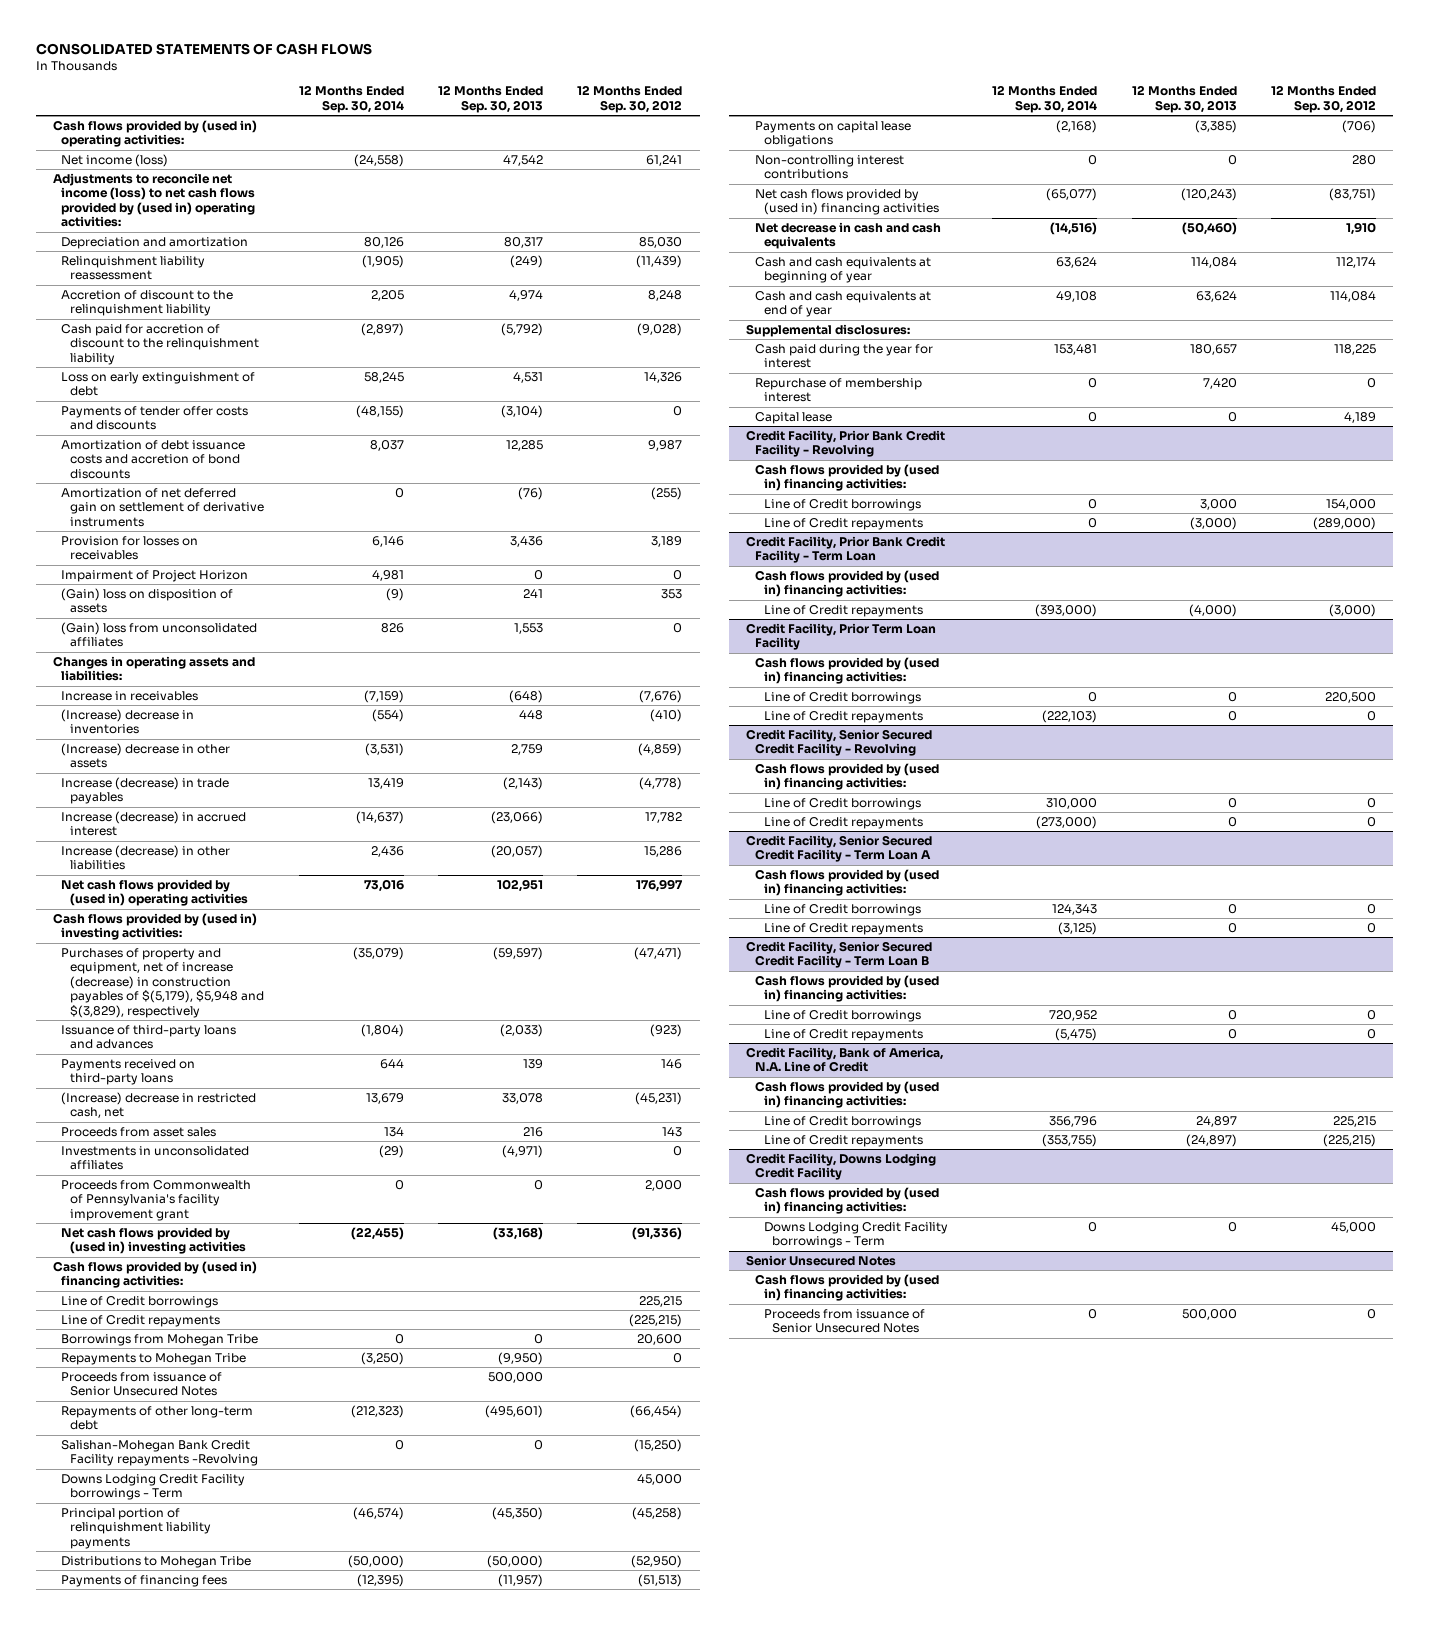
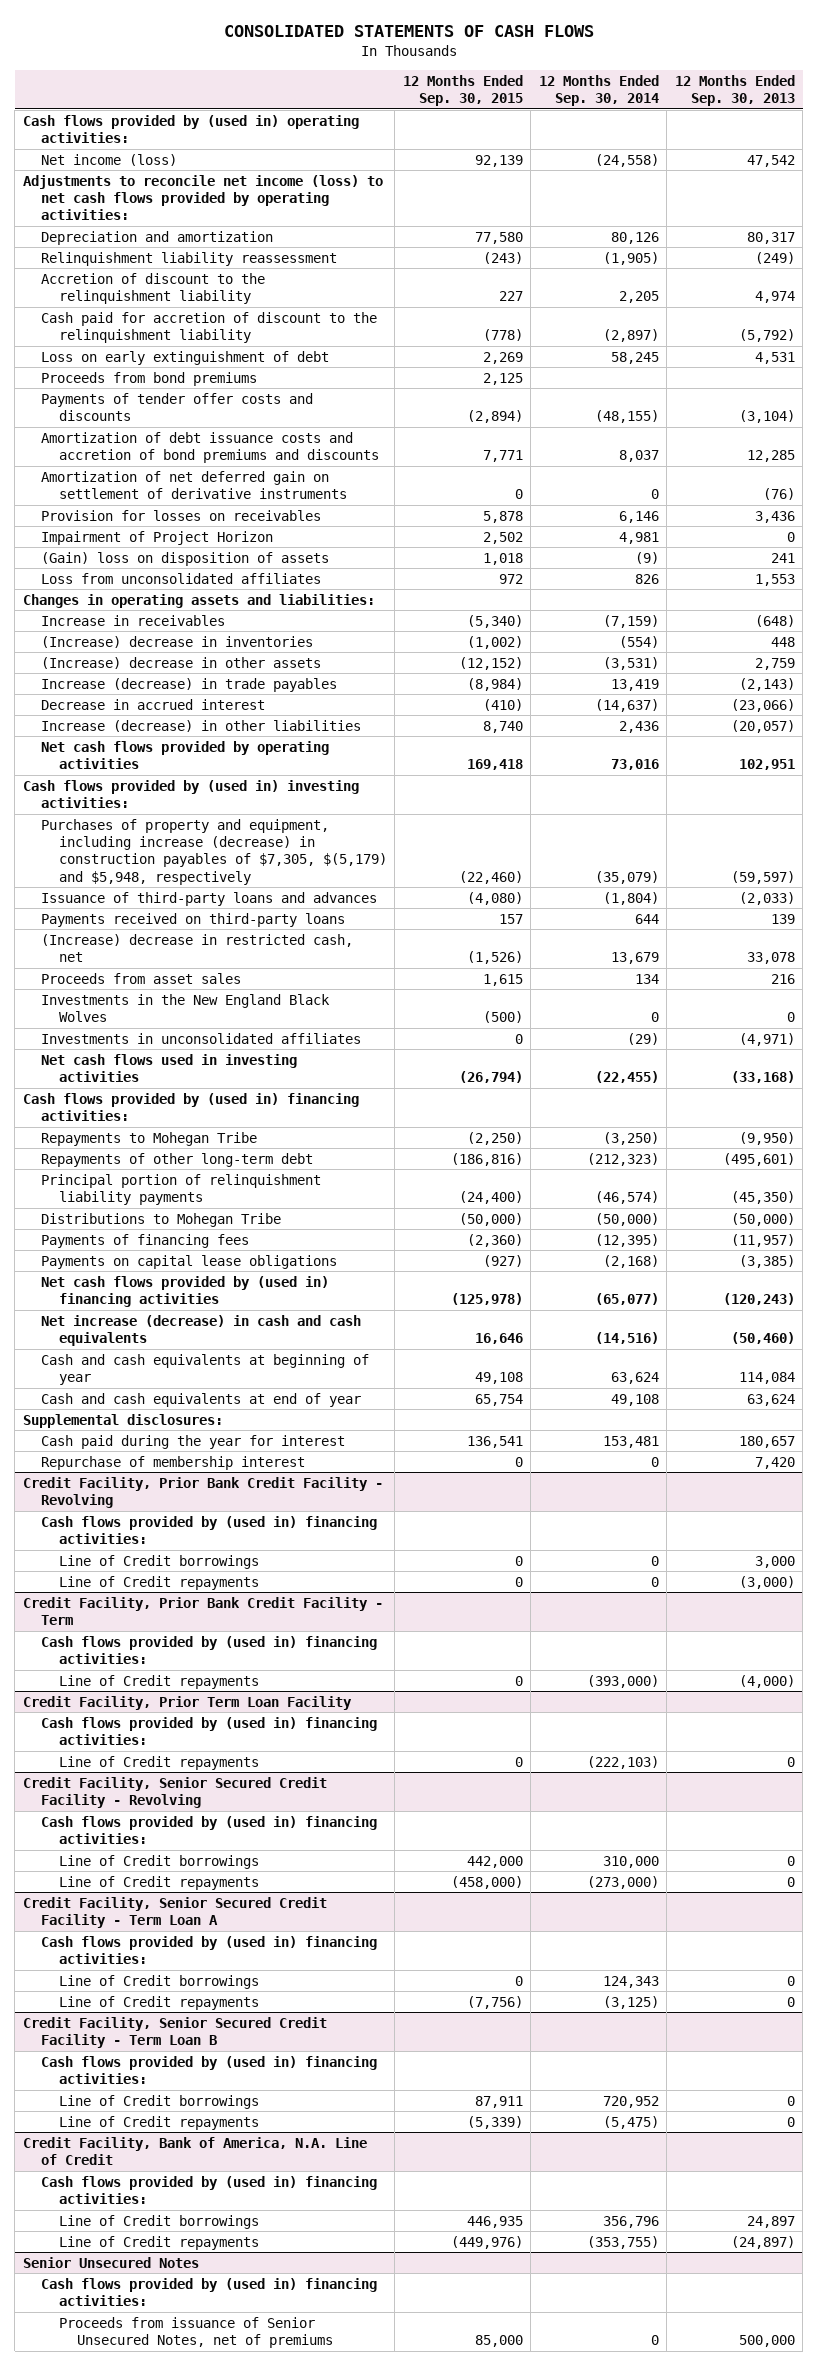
- | 12 Months Ended Sep. 30, 2014 | 12 Months Ended Sep. 30, 2013 | 12 Months Ended Sep. 30, 2012
+ | 12 Months Ended Sep. 30, 2015 | 12 Months Ended Sep. 30, 2014 | 12 Months Ended Sep. 30, 2013
- Adjustments to reconcile net income (loss) to net cash flows provided by (used in) operating activities:
+ Adjustments to reconcile net income (loss) to net cash flows provided by operating activities:
+ Proceeds from bond premiums | 2,125 | |
- Amortization of debt issuance costs and accretion of bond discounts | 8,037 | 12,285 | 9,987
+ Amortization of debt issuance costs and accretion of bond premiums and discounts | 7,771 | 8,037 | 12,285
- (Gain) loss from unconsolidated affiliates | 826 | 1,553 | 0
+ Loss from unconsolidated affiliates | 972 | 826 | 1,553
- Increase (decrease) in accrued interest | (14,637) | (23,066) | 17,782
+ Decrease in accrued interest | (410) | (14,637) | (23,066)
- Net cash flows provided by (used in) operating activities | 73,016 | 102,951 | 176,997
+ Net cash flows provided by operating activities | 169,418 | 73,016 | 102,951
- Purchases of property and equipment, net of increase (decrease) in construction payables of $(5,179), $5,948 and $(3,829), respectively | (35,079) | (59,597) | (47,471)
+ Purchases of property and equipment, including increase (decrease) in construction payables of $7,305, $(5,179) and $5,948, respectively | (22,460) | (35,079) | (59,597)
+ Investments in the New England Black Wolves | (500) | 0 | 0
- Proceeds from Commonwealth of Pennsylvania's facility improvement grant | 0 | 0 | 2,000
- Net cash flows provided by (used in) investing activities | (22,455) | (33,168) | (91,336)
+ Net cash flows used in investing activities | (26,794) | (22,455) | (33,168)
- Line of Credit borrowings | | | 225,215
- Line of Credit repayments | | | (225,215)
- Borrowings from Mohegan Tribe | 0 | 0 | 20,600
- Proceeds from issuance of Senior Unsecured Notes | | 500,000 |
- Salishan-Mohegan Bank Credit Facility repayments -Revolving | 0 | 0 | (15,250)
- Downs Lodging Credit Facility borrowings - Term | | | 45,000
- Non-controlling interest contributions | 0 | 0 | 280
- Net decrease in cash and cash equivalents | (14,516) | (50,460) | 1,910
+ Net increase (decrease) in cash and cash equivalents | 16,646 | (14,516) | (50,460)
- Capital lease | 0 | 0 | 4,189
- Credit Facility, Prior Bank Credit Facility - Term Loan
+ Credit Facility, Prior Bank Credit Facility - Term
@ Credit Facility, Prior Term Loan Facility
- Line of Credit borrowings | 0 | 0 | 220,500
- Credit Facility, Downs Lodging Credit Facility
- Cash flows provided by (used in) financing activities:
- Downs Lodging Credit Facility borrowings - Term | 0 | 0 | 45,000
@ Senior Unsecured Notes
- Proceeds from issuance of Senior Unsecured Notes | 0 | 500,000 | 0
+ Proceeds from issuance of Senior Unsecured Notes, net of premiums | 85,000 | 0 | 500,000

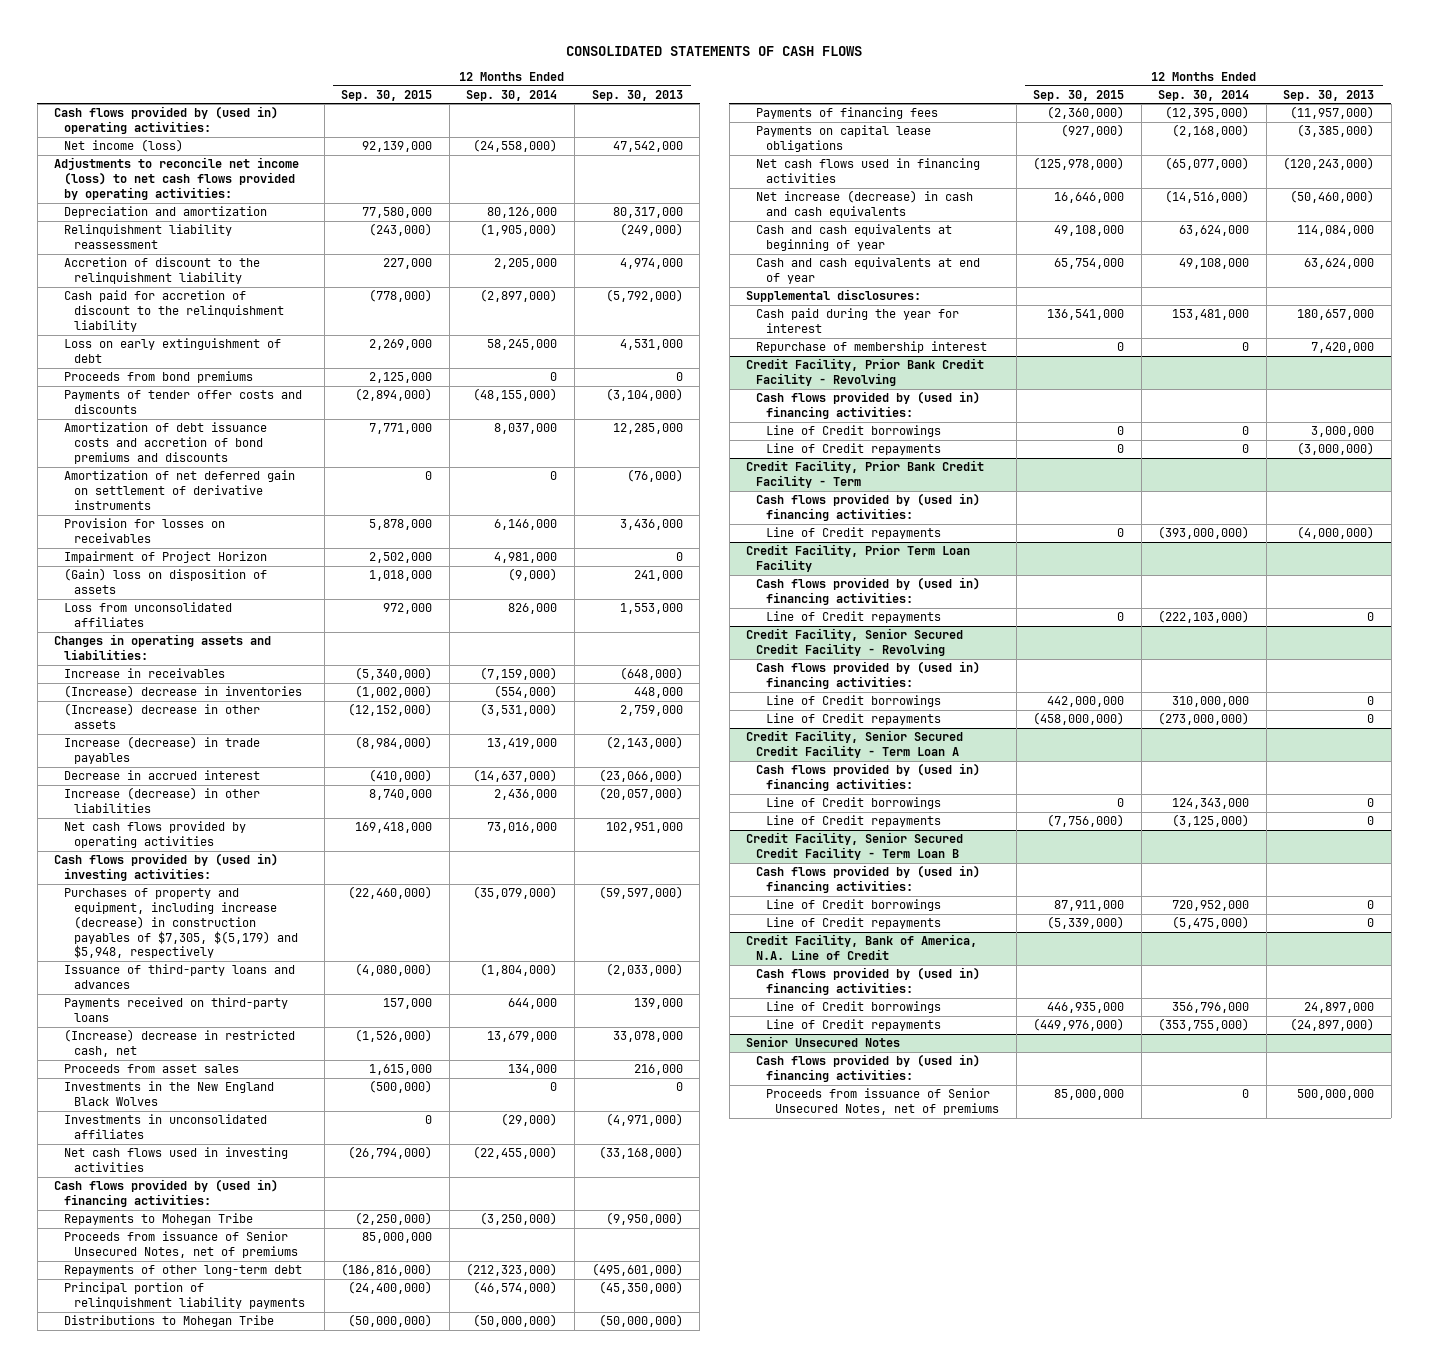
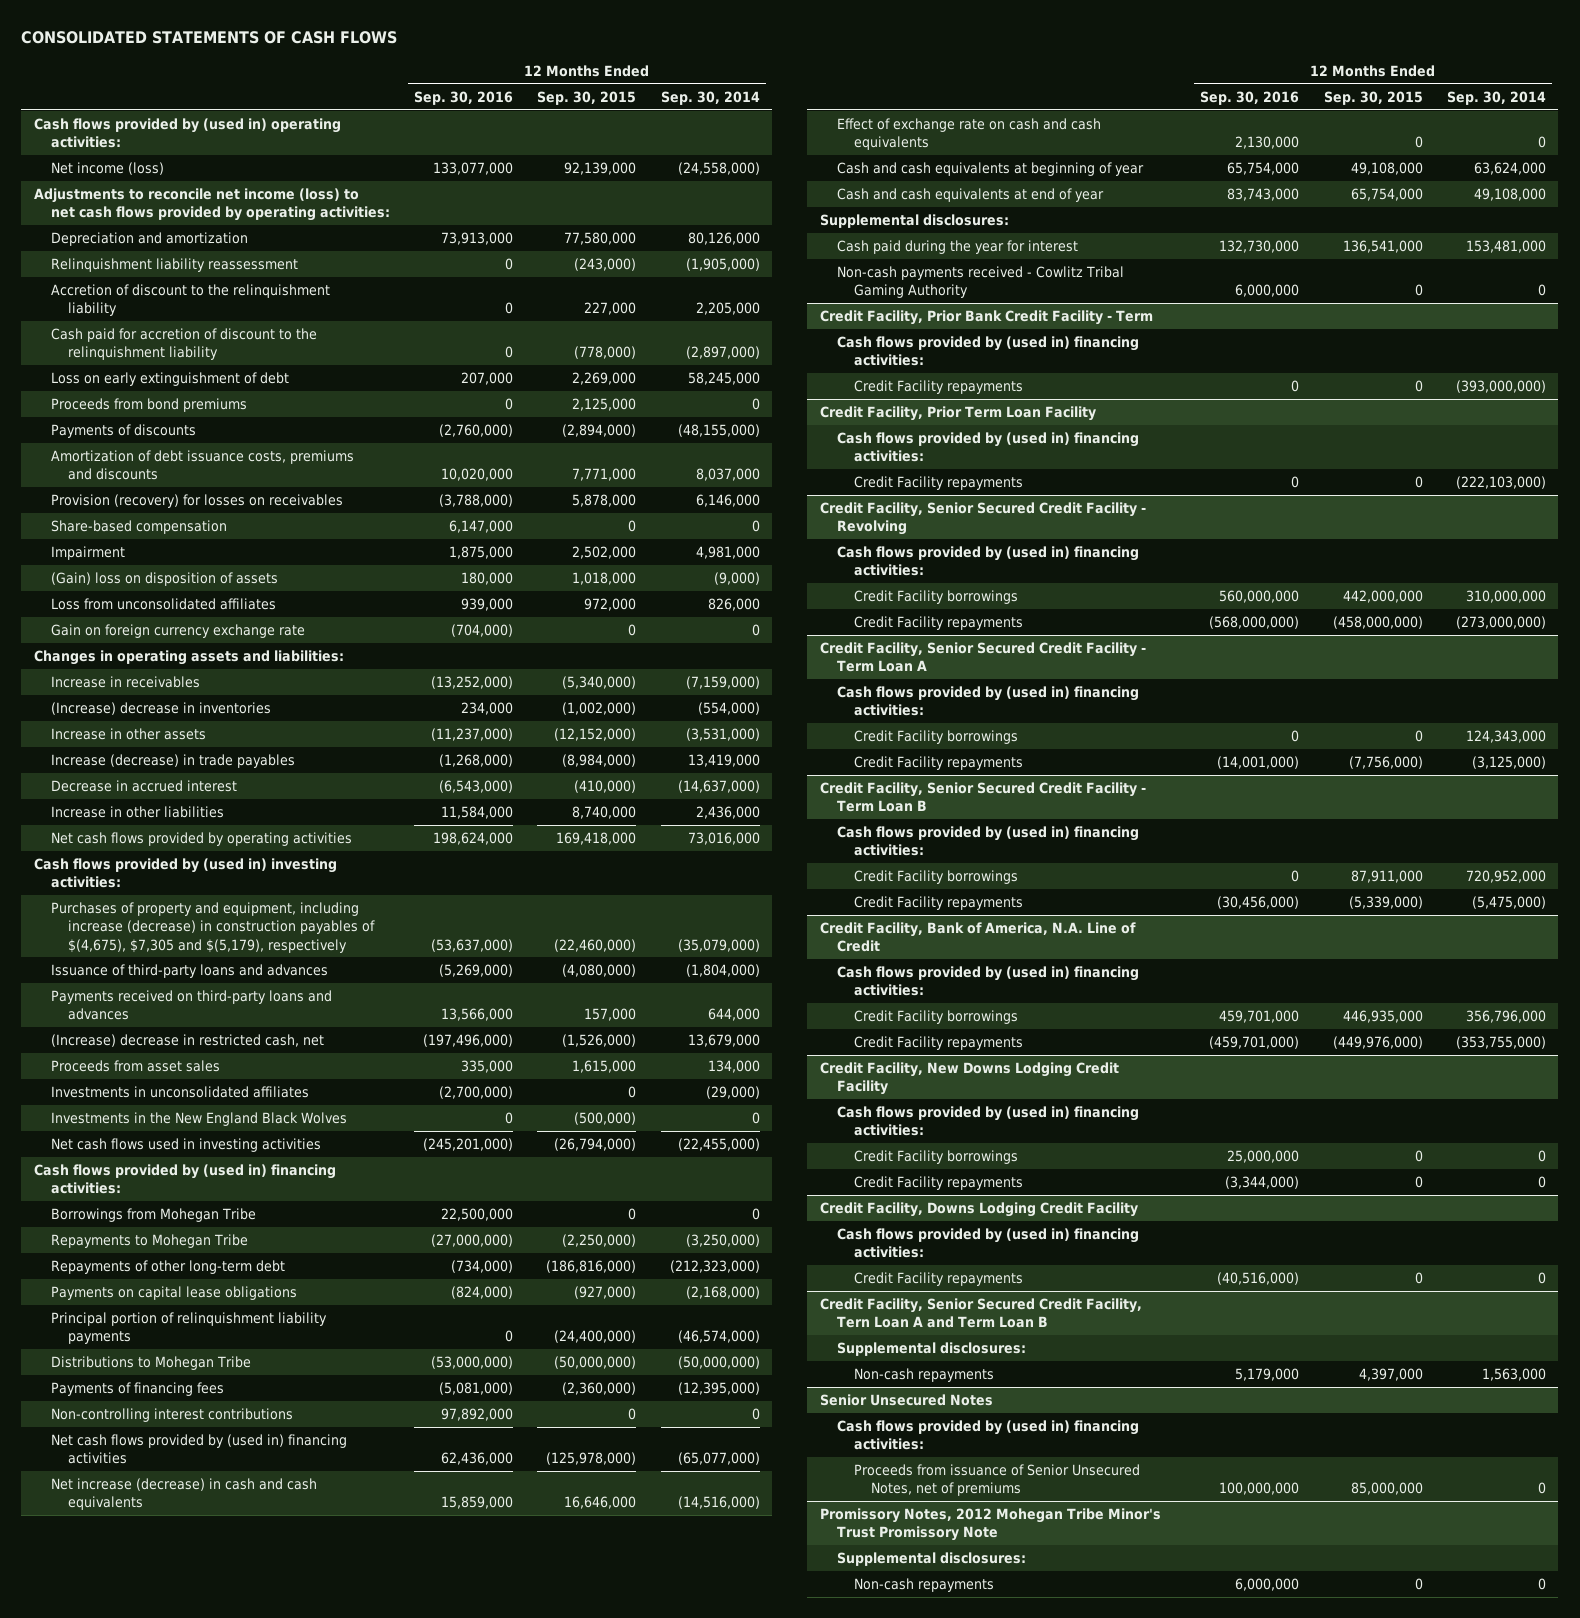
- | 12 Months Ended Sep. 30, 2015 | 12 Months Ended Sep. 30, 2014 | 12 Months Ended Sep. 30, 2013
+ | 12 Months Ended Sep. 30, 2016 | 12 Months Ended Sep. 30, 2015 | 12 Months Ended Sep. 30, 2014
- Payments of tender offer costs and discounts | (2,894,000) | (48,155,000) | (3,104,000)
- Amortization of debt issuance costs and accretion of bond premiums and discounts | 7,771,000 | 8,037,000 | 12,285,000
- Amortization of net deferred gain on settlement of derivative instruments | 0 | 0 | (76,000)
- Provision for losses on receivables | 5,878,000 | 6,146,000 | 3,436,000
- Impairment of Project Horizon | 2,502,000 | 4,981,000 | 0
+ Payments of discounts | (2,760,000) | (2,894,000) | (48,155,000)
+ Amortization of debt issuance costs, premiums and discounts | 10,020,000 | 7,771,000 | 8,037,000
+ Provision (recovery) for losses on receivables | (3,788,000) | 5,878,000 | 6,146,000
+ Share-based compensation | 6,147,000 | 0 | 0
+ Impairment | 1,875,000 | 2,502,000 | 4,981,000
+ Gain on foreign currency exchange rate | (704,000) | 0 | 0
- (Increase) decrease in other assets | (12,152,000) | (3,531,000) | 2,759,000
+ Increase in other assets | (11,237,000) | (12,152,000) | (3,531,000)
- Increase (decrease) in other liabilities | 8,740,000 | 2,436,000 | (20,057,000)
+ Increase in other liabilities | 11,584,000 | 8,740,000 | 2,436,000
- Purchases of property and equipment, including increase (decrease) in construction payables of $7,305, $(5,179) and $5,948, respectively | (22,460,000) | (35,079,000) | (59,597,000)
+ Purchases of property and equipment, including increase (decrease) in construction payables of $(4,675), $7,305 and $(5,179), respectively | (53,637,000) | (22,460,000) | (35,079,000)
- Payments received on third-party loans | 157,000 | 644,000 | 139,000
+ Payments received on third-party loans and advances | 13,566,000 | 157,000 | 644,000
moved down: Investments in the New England Black Wolves | 0 | (500,000) | 0
+ Borrowings from Mohegan Tribe | 22,500,000 | 0 | 0
- Proceeds from issuance of Senior Unsecured Notes, net of premiums | 85,000,000 | |
moved up: Payments on capital lease obligations | (824,000) | (927,000) | (2,168,000)
- Net cash flows used in financing activities | (125,978,000) | (65,077,000) | (120,243,000)
+ Non-controlling interest contributions | 97,892,000 | 0 | 0
+ Net cash flows provided by (used in) financing activities | 62,436,000 | (125,978,000) | (65,077,000)
+ Effect of exchange rate on cash and cash equivalents | 2,130,000 | 0 | 0
- Repurchase of membership interest | 0 | 0 | 7,420,000
- Credit Facility, Prior Bank Credit Facility - Revolving
- Cash flows provided by (used in) financing activities:
- Line of Credit borrowings | 0 | 0 | 3,000,000
- Line of Credit repayments | 0 | 0 | (3,000,000)
+ Non-cash payments received - Cowlitz Tribal Gaming Authority | 6,000,000 | 0 | 0
@ Credit Facility, Prior Bank Credit Facility - Term
- Line of Credit repayments | 0 | (393,000,000) | (4,000,000)
+ Credit Facility repayments | 0 | 0 | (393,000,000)
@ Credit Facility, Prior Term Loan Facility
- Line of Credit repayments | 0 | (222,103,000) | 0
+ Credit Facility repayments | 0 | 0 | (222,103,000)
@ Credit Facility, Senior Secured Credit Facility - Revolving
- Line of Credit borrowings | 442,000,000 | 310,000,000 | 0
- Line of Credit repayments | (458,000,000) | (273,000,000) | 0
+ Credit Facility borrowings | 560,000,000 | 442,000,000 | 310,000,000
+ Credit Facility repayments | (568,000,000) | (458,000,000) | (273,000,000)
@ Credit Facility, Senior Secured Credit Facility - Term Loan A
- Line of Credit borrowings | 0 | 124,343,000 | 0
- Line of Credit repayments | (7,756,000) | (3,125,000) | 0
+ Credit Facility borrowings | 0 | 0 | 124,343,000
+ Credit Facility repayments | (14,001,000) | (7,756,000) | (3,125,000)
@ Credit Facility, Senior Secured Credit Facility - Term Loan B
- Line of Credit borrowings | 87,911,000 | 720,952,000 | 0
- Line of Credit repayments | (5,339,000) | (5,475,000) | 0
+ Credit Facility borrowings | 0 | 87,911,000 | 720,952,000
+ Credit Facility repayments | (30,456,000) | (5,339,000) | (5,475,000)
@ Credit Facility, Bank of America, N.A. Line of Credit
- Line of Credit borrowings | 446,935,000 | 356,796,000 | 24,897,000
- Line of Credit repayments | (449,976,000) | (353,755,000) | (24,897,000)
+ Credit Facility borrowings | 459,701,000 | 446,935,000 | 356,796,000
+ Credit Facility repayments | (459,701,000) | (449,976,000) | (353,755,000)
+ Credit Facility, New Downs Lodging Credit Facility
+ Cash flows provided by (used in) financing activities:
+ Credit Facility borrowings | 25,000,000 | 0 | 0
+ Credit Facility repayments | (3,344,000) | 0 | 0
+ Credit Facility, Downs Lodging Credit Facility
+ Cash flows provided by (used in) financing activities:
+ Credit Facility repayments | (40,516,000) | 0 | 0
+ Credit Facility, Senior Secured Credit Facility, Tern Loan A and Term Loan B
+ Supplemental disclosures:
+ Non-cash repayments | 5,179,000 | 4,397,000 | 1,563,000
+ Promissory Notes, 2012 Mohegan Tribe Minor's Trust Promissory Note
+ Supplemental disclosures:
+ Non-cash repayments | 6,000,000 | 0 | 0

